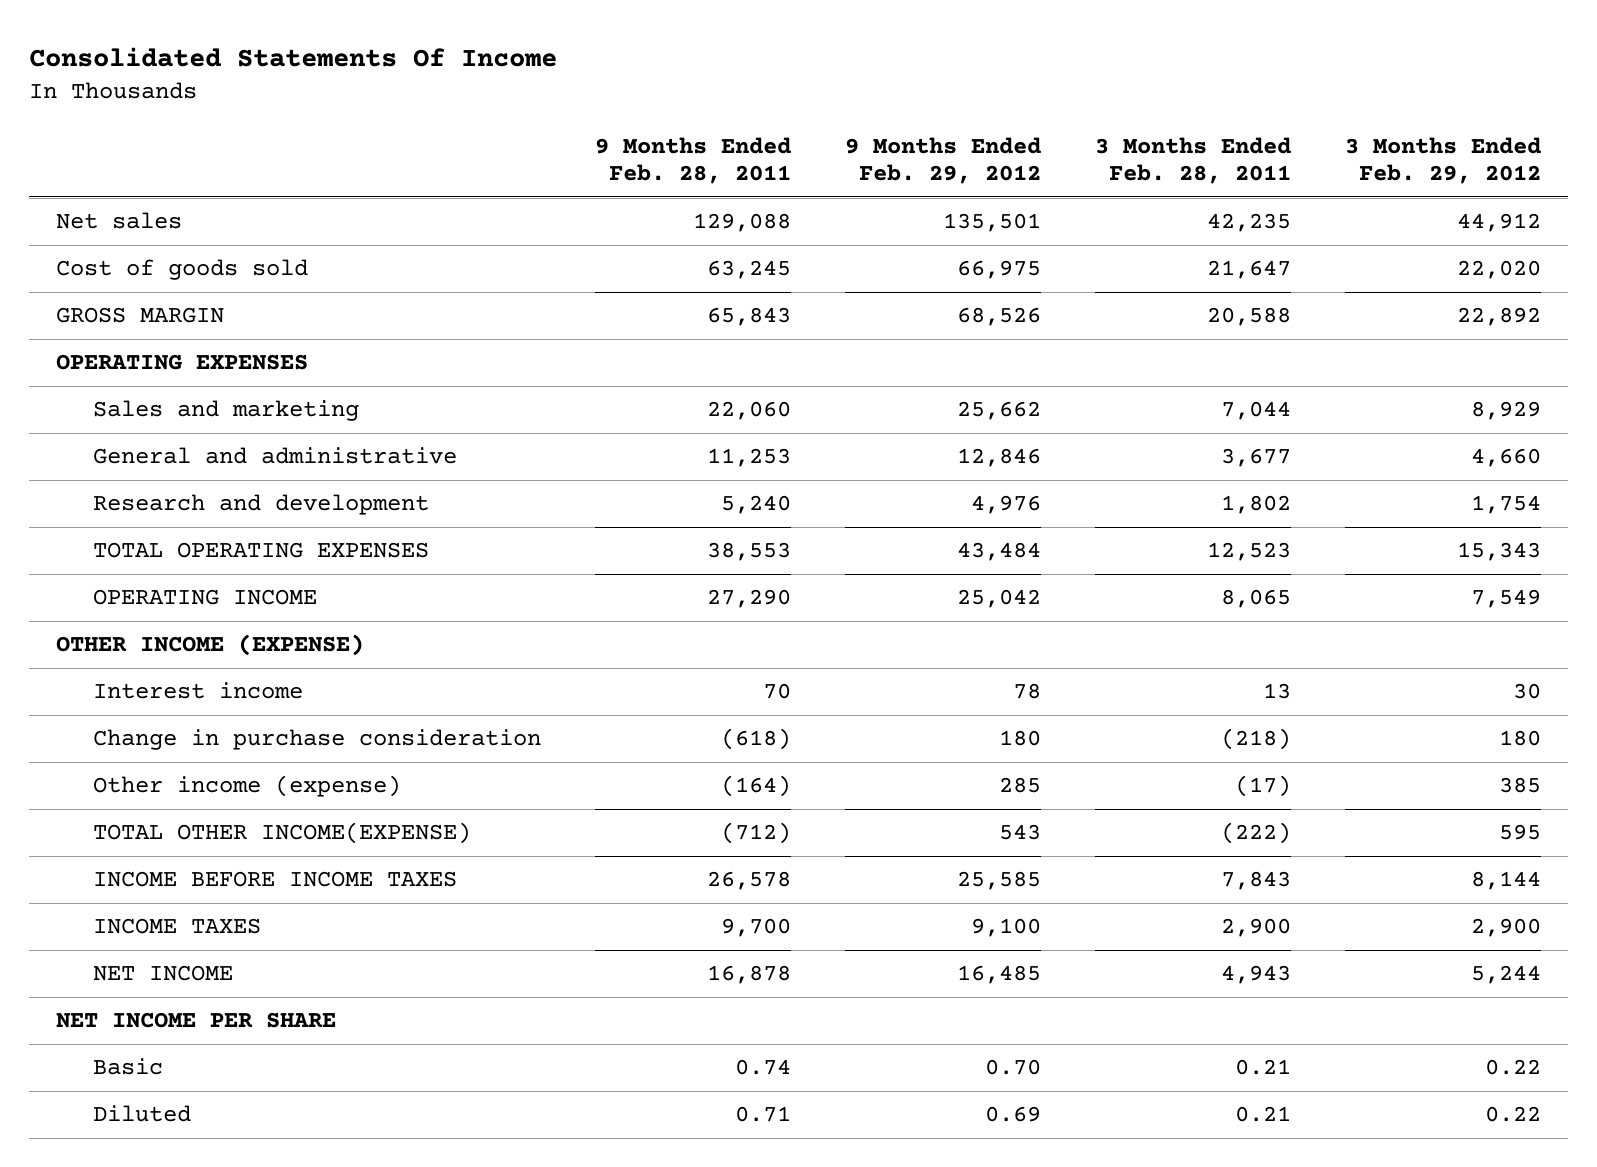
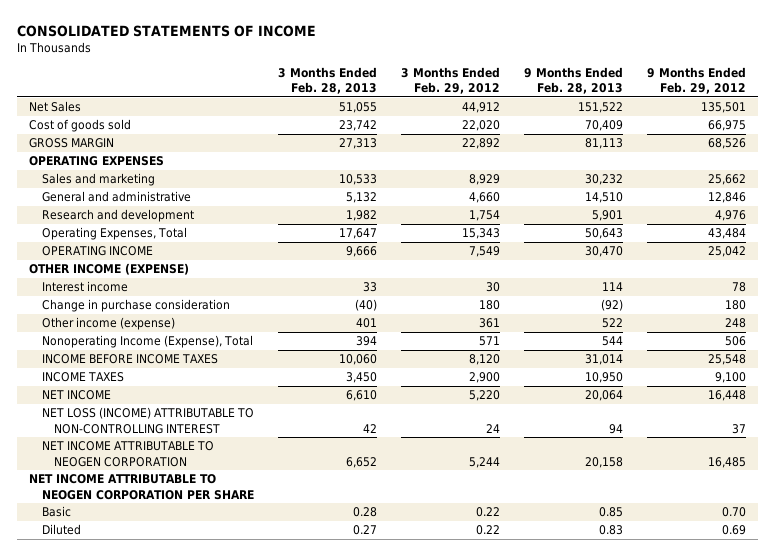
- Consolidated Statements Of Income
+ CONSOLIDATED STATEMENTS OF INCOME
- | 9 Months Ended Feb. 28, 2011 | 9 Months Ended Feb. 29, 2012 | 3 Months Ended Feb. 28, 2011 | 3 Months Ended Feb. 29, 2012
+ | 3 Months Ended Feb. 28, 2013 | 3 Months Ended Feb. 29, 2012 | 9 Months Ended Feb. 28, 2013 | 9 Months Ended Feb. 29, 2012
- Net sales | 129,088 | 135,501 | 42,235 | 44,912
+ Net Sales | 51,055 | 44,912 | 151,522 | 135,501
- TOTAL OPERATING EXPENSES | 38,553 | 43,484 | 12,523 | 15,343
+ Operating Expenses, Total | 17,647 | 15,343 | 50,643 | 43,484
- Other income (expense) | (164) | 285 | (17) | 385
- TOTAL OTHER INCOME(EXPENSE) | (712) | 543 | (222) | 595
- INCOME BEFORE INCOME TAXES | 26,578 | 25,585 | 7,843 | 8,144
+ Other income (expense) | 401 | 361 | 522 | 248
+ Nonoperating Income (Expense), Total | 394 | 571 | 544 | 506
+ INCOME BEFORE INCOME TAXES | 10,060 | 8,120 | 31,014 | 25,548
- NET INCOME | 16,878 | 16,485 | 4,943 | 5,244
- NET INCOME PER SHARE
+ NET INCOME | 6,610 | 5,220 | 20,064 | 16,448
+ NET LOSS (INCOME) ATTRIBUTABLE TO NON-CONTROLLING INTEREST | 42 | 24 | 94 | 37
+ NET INCOME ATTRIBUTABLE TO NEOGEN CORPORATION | 6,652 | 5,244 | 20,158 | 16,485
+ NET INCOME ATTRIBUTABLE TO NEOGEN CORPORATION PER SHARE

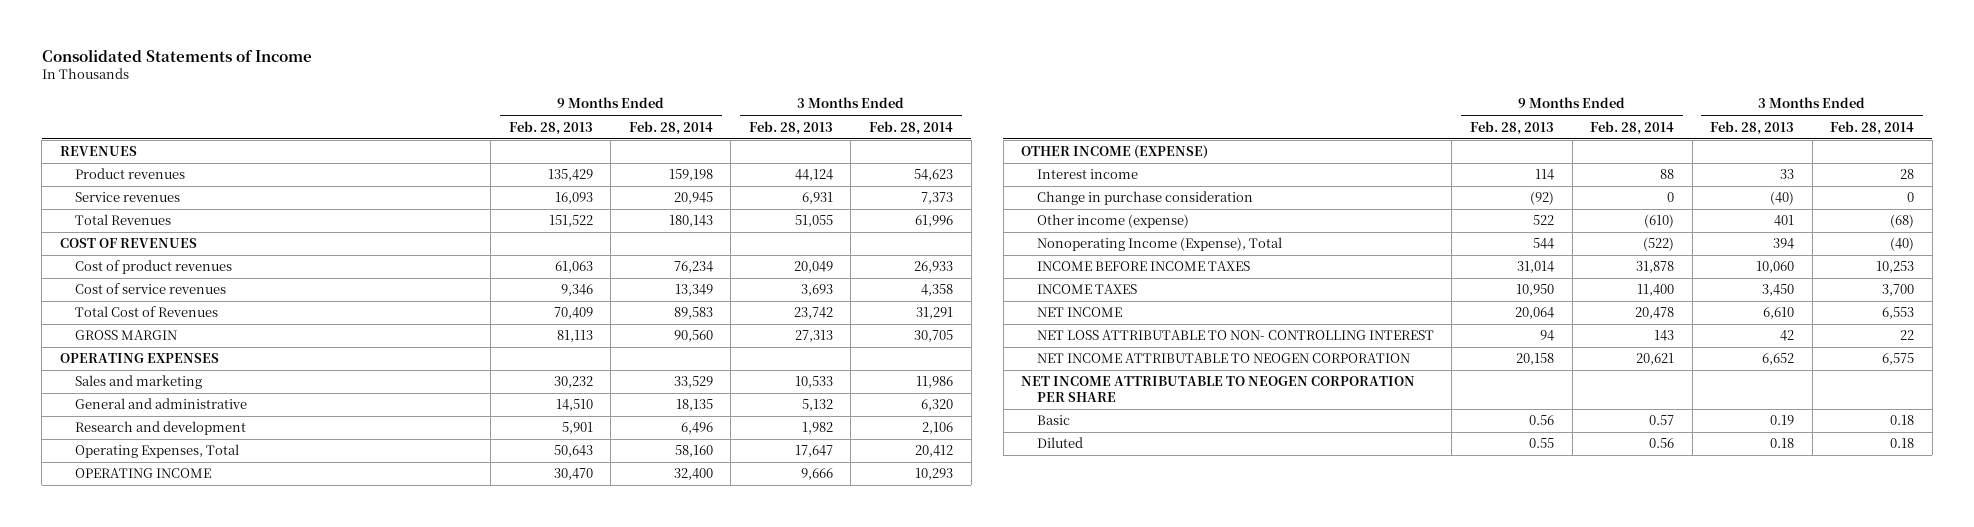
- CONSOLIDATED STATEMENTS OF INCOME
+ Consolidated Statements of Income
- | 3 Months Ended Feb. 28, 2013 | 3 Months Ended Feb. 29, 2012 | 9 Months Ended Feb. 28, 2013 | 9 Months Ended Feb. 29, 2012
+ | 9 Months Ended Feb. 28, 2013 | 9 Months Ended Feb. 28, 2014 | 3 Months Ended Feb. 28, 2013 | 3 Months Ended Feb. 28, 2014
- Net Sales | 51,055 | 44,912 | 151,522 | 135,501
- Cost of goods sold | 23,742 | 22,020 | 70,409 | 66,975
+ REVENUES
+ Product revenues | 135,429 | 159,198 | 44,124 | 54,623
+ Service revenues | 16,093 | 20,945 | 6,931 | 7,373
+ Total Revenues | 151,522 | 180,143 | 51,055 | 61,996
+ COST OF REVENUES
+ Cost of product revenues | 61,063 | 76,234 | 20,049 | 26,933
+ Cost of service revenues | 9,346 | 13,349 | 3,693 | 4,358
+ Total Cost of Revenues | 70,409 | 89,583 | 23,742 | 31,291
- NET LOSS (INCOME) ATTRIBUTABLE TO NON-CONTROLLING INTEREST | 42 | 24 | 94 | 37
+ NET LOSS ATTRIBUTABLE TO NON- CONTROLLING INTEREST | 94 | 143 | 42 | 22
- Basic | 0.28 | 0.22 | 0.85 | 0.70
- Diluted | 0.27 | 0.22 | 0.83 | 0.69
+ Basic | 0.56 | 0.57 | 0.19 | 0.18
+ Diluted | 0.55 | 0.56 | 0.18 | 0.18

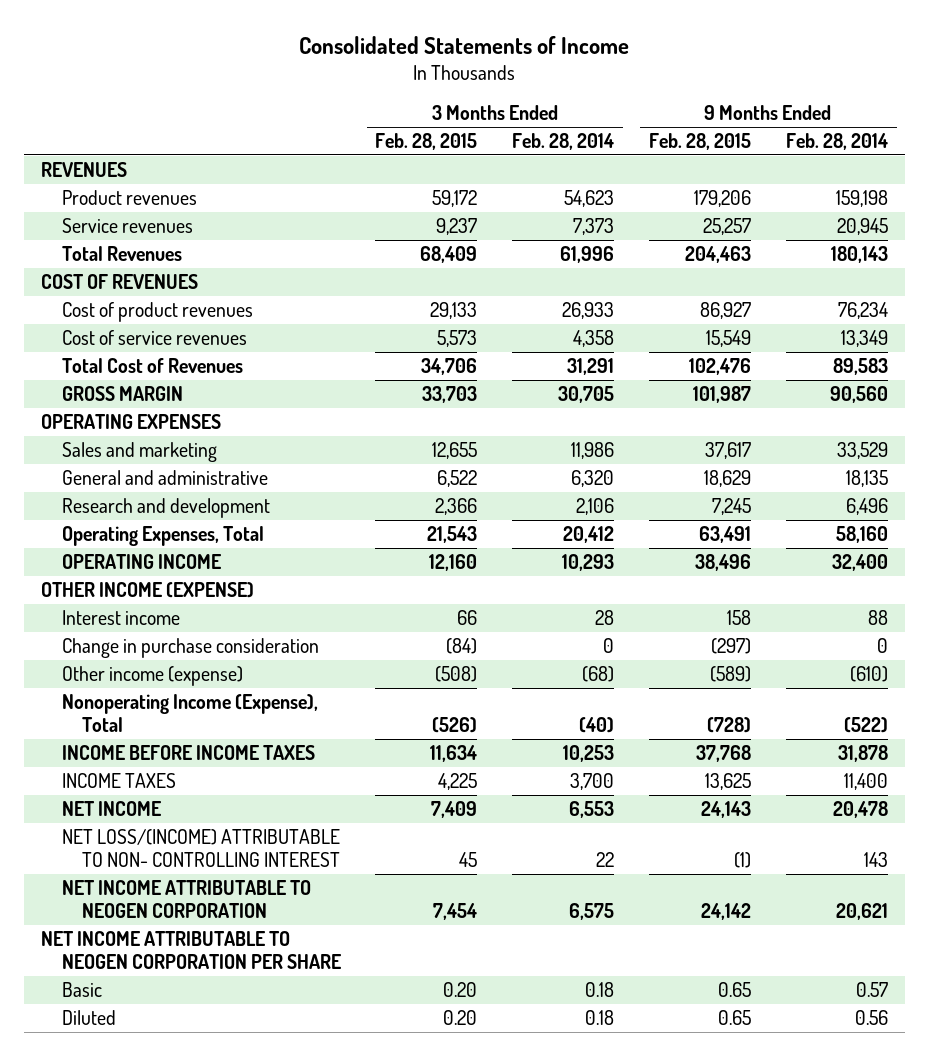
- | 9 Months Ended Feb. 28, 2013 | 9 Months Ended Feb. 28, 2014 | 3 Months Ended Feb. 28, 2013 | 3 Months Ended Feb. 28, 2014
+ | 3 Months Ended Feb. 28, 2015 | 3 Months Ended Feb. 28, 2014 | 9 Months Ended Feb. 28, 2015 | 9 Months Ended Feb. 28, 2014
- NET LOSS ATTRIBUTABLE TO NON- CONTROLLING INTEREST | 94 | 143 | 42 | 22
+ NET LOSS/(INCOME) ATTRIBUTABLE TO NON- CONTROLLING INTEREST | 45 | 22 | (1) | 143

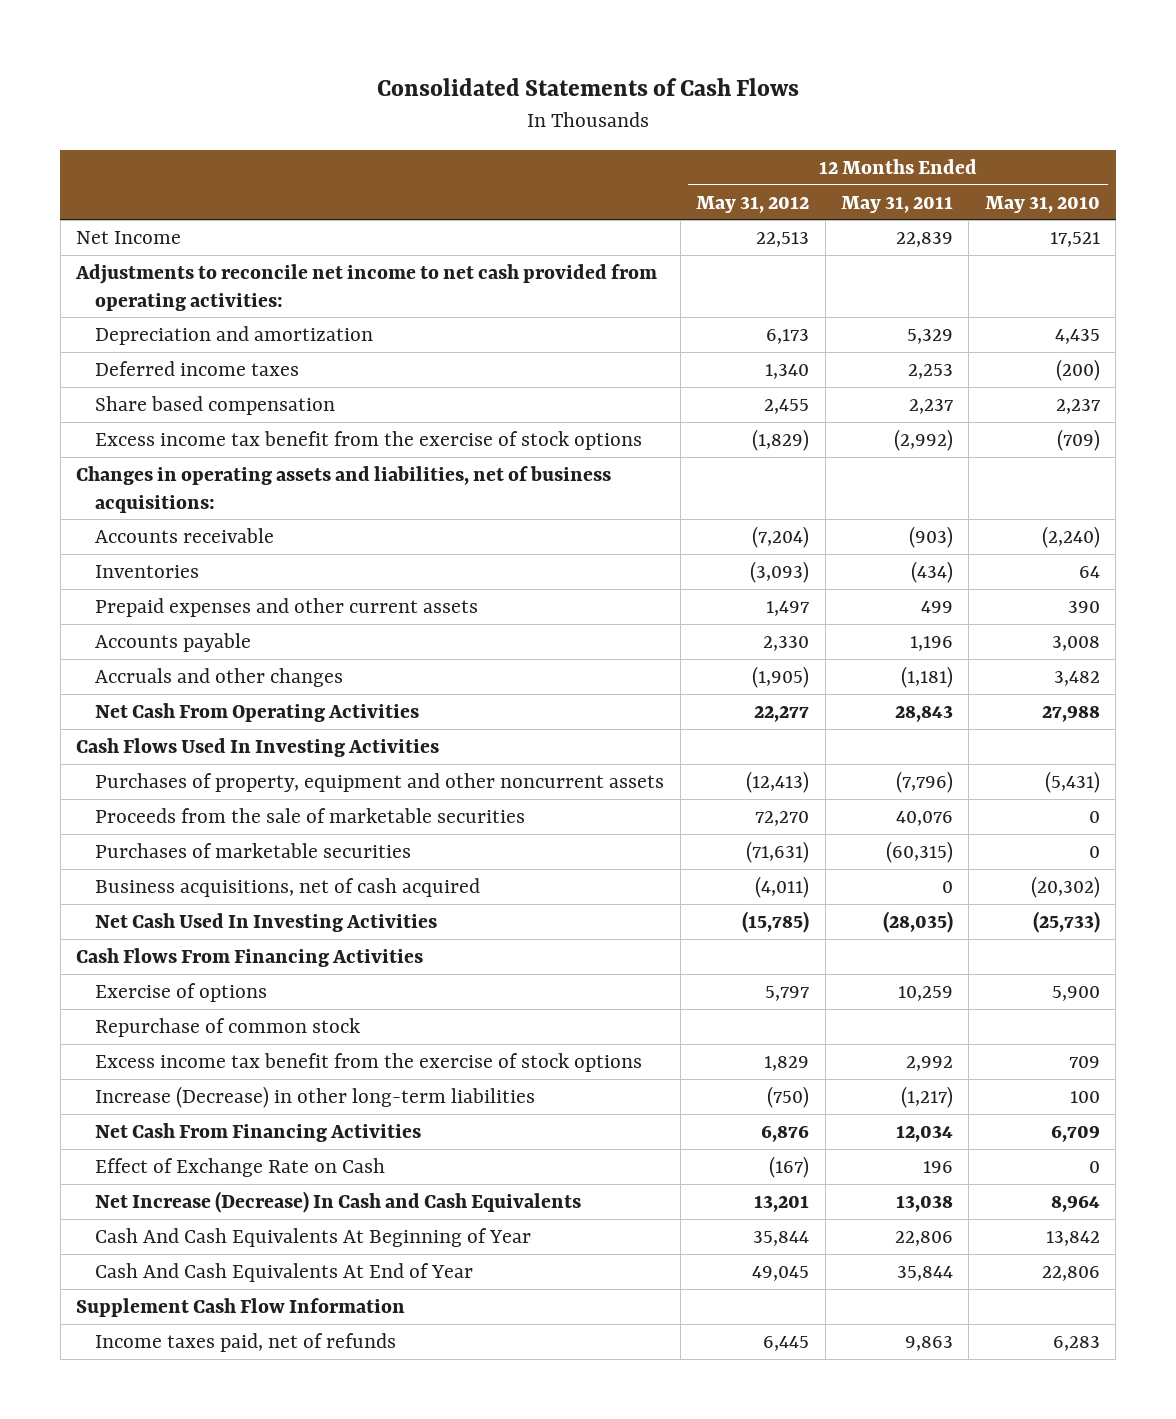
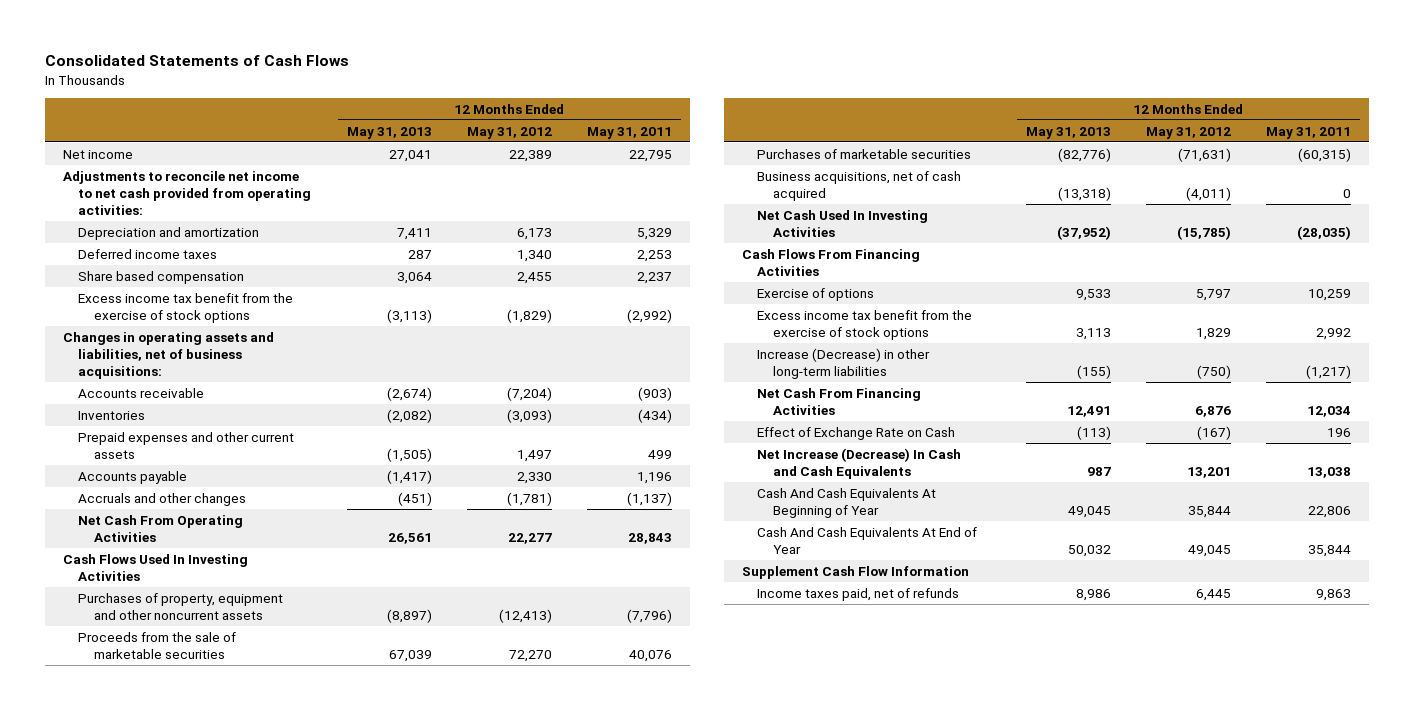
- | 12 Months Ended May 31, 2012 | 12 Months Ended May 31, 2011 | 12 Months Ended May 31, 2010
+ | 12 Months Ended May 31, 2013 | 12 Months Ended May 31, 2012 | 12 Months Ended May 31, 2011
- Net Income | 22,513 | 22,839 | 17,521
+ Net income | 27,041 | 22,389 | 22,795
- Accruals and other changes | (1,905) | (1,181) | 3,482
+ Accruals and other changes | (451) | (1,781) | (1,137)
- Repurchase of common stock

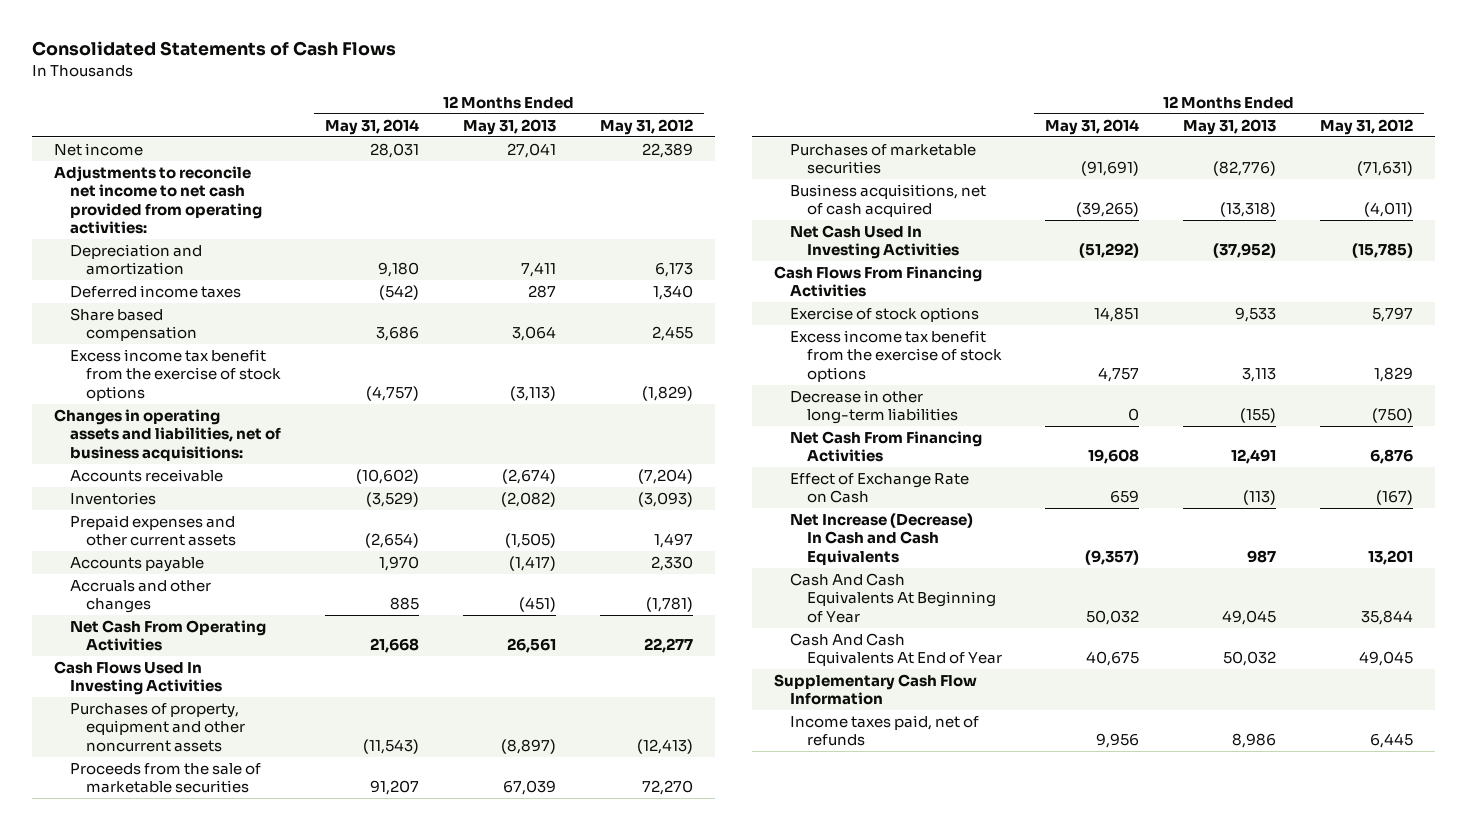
- | 12 Months Ended May 31, 2013 | 12 Months Ended May 31, 2012 | 12 Months Ended May 31, 2011
+ | 12 Months Ended May 31, 2014 | 12 Months Ended May 31, 2013 | 12 Months Ended May 31, 2012
- Exercise of options | 9,533 | 5,797 | 10,259
+ Exercise of stock options | 14,851 | 9,533 | 5,797
- Increase (Decrease) in other long-term liabilities | (155) | (750) | (1,217)
+ Decrease in other long-term liabilities | 0 | (155) | (750)
- Supplement Cash Flow Information
+ Supplementary Cash Flow Information

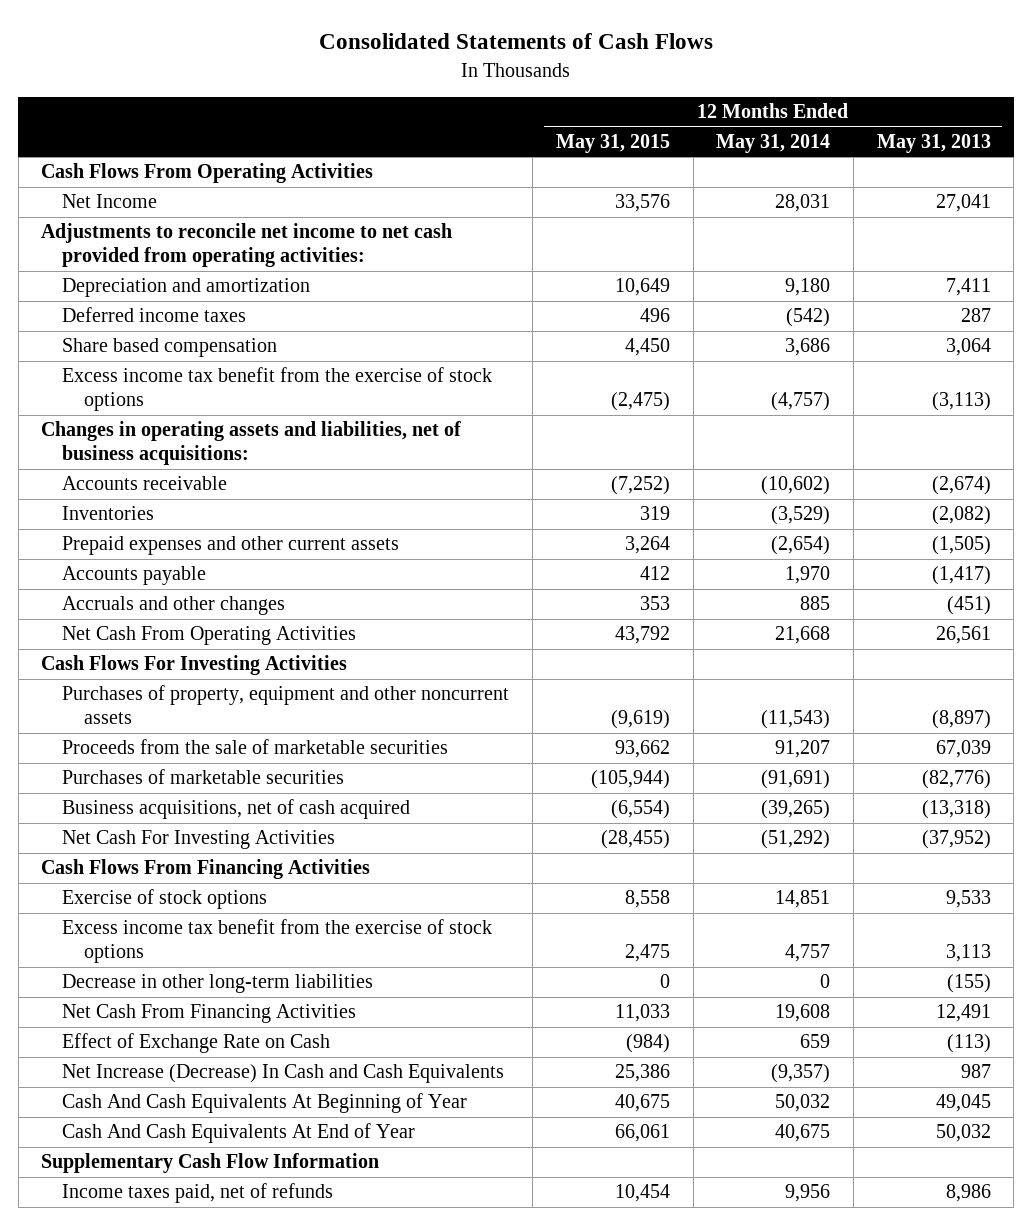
- | 12 Months Ended May 31, 2014 | 12 Months Ended May 31, 2013 | 12 Months Ended May 31, 2012
+ | 12 Months Ended May 31, 2015 | 12 Months Ended May 31, 2014 | 12 Months Ended May 31, 2013
- Net income | 28,031 | 27,041 | 22,389
+ Cash Flows From Operating Activities
+ Net Income | 33,576 | 28,031 | 27,041
- Cash Flows Used In Investing Activities
+ Cash Flows For Investing Activities
- Net Cash Used In Investing Activities | (51,292) | (37,952) | (15,785)
+ Net Cash For Investing Activities | (28,455) | (51,292) | (37,952)

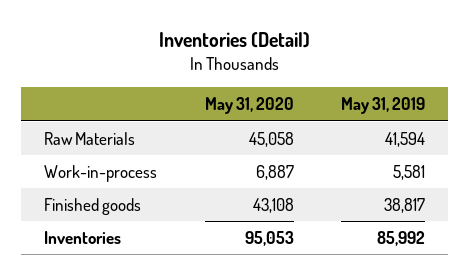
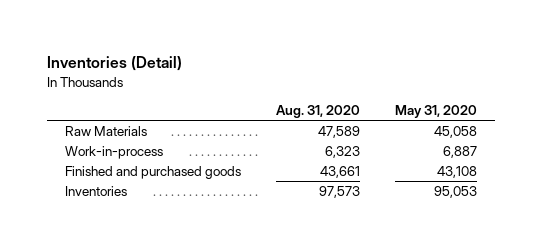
- | May 31, 2020 | May 31, 2019
+ | Aug. 31, 2020 | May 31, 2020
- Finished goods | 43,108 | 38,817
+ Finished and purchased goods | 43,661 | 43,108

